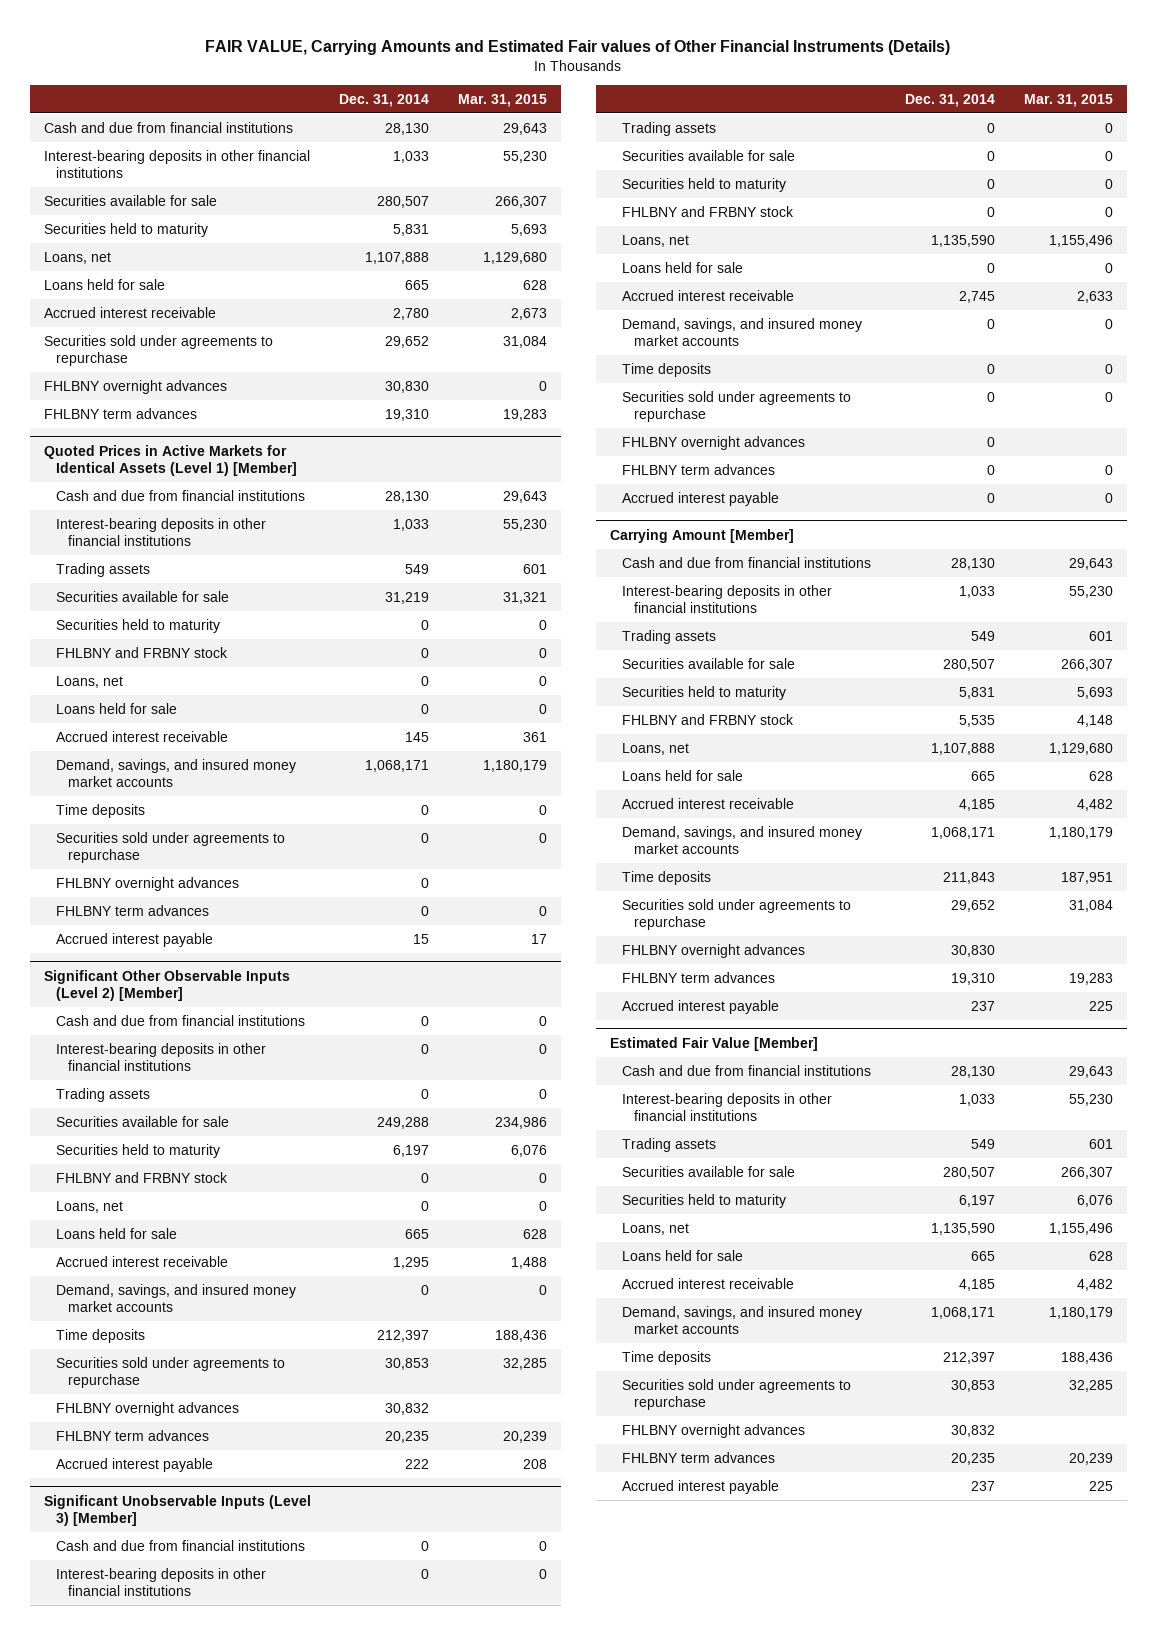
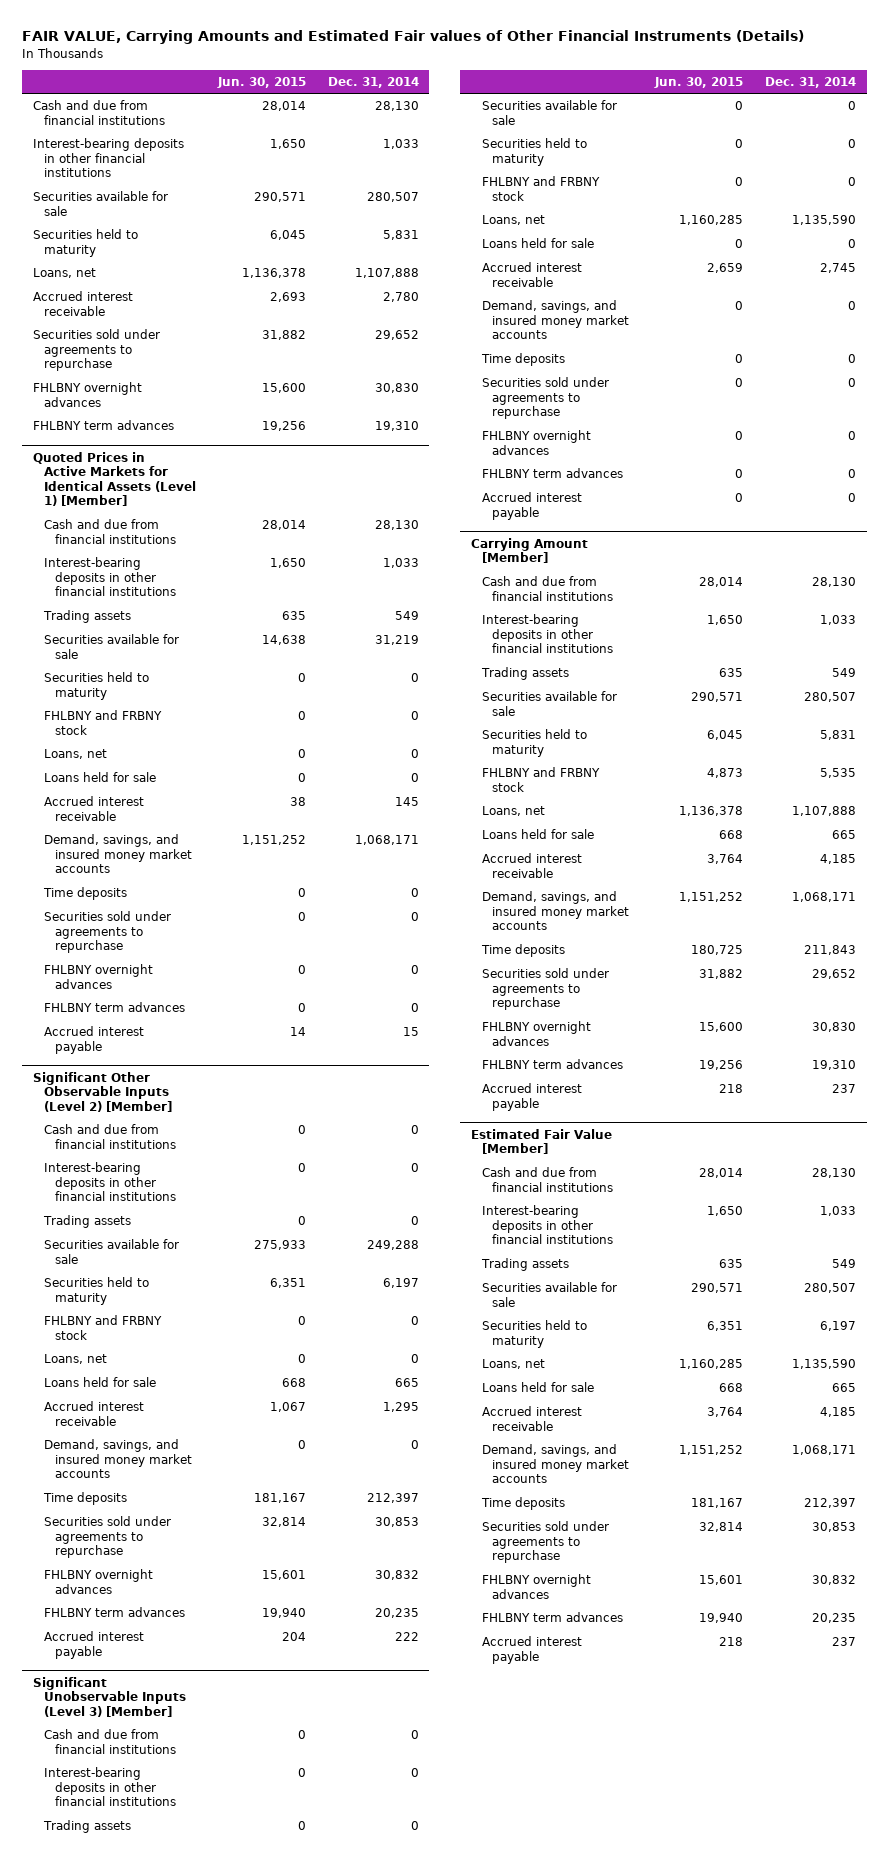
- | Dec. 31, 2014 | Mar. 31, 2015
+ | Jun. 30, 2015 | Dec. 31, 2014
- Loans held for sale | 665 | 628

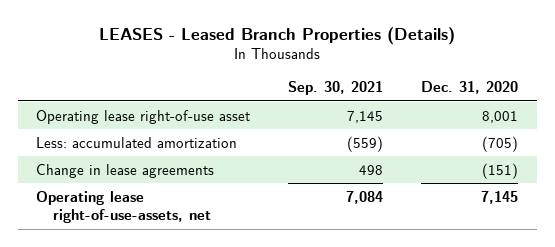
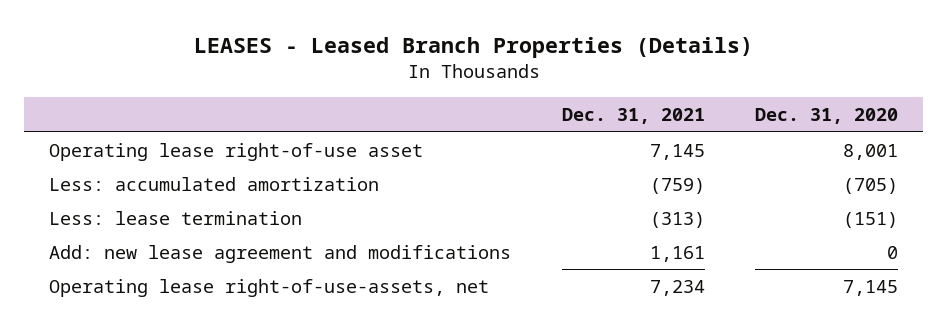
- | Sep. 30, 2021 | Dec. 31, 2020
+ | Dec. 31, 2021 | Dec. 31, 2020
- Change in lease agreements | 498 | (151)
+ Less: lease termination | (313) | (151)
+ Add: new lease agreement and modifications | 1,161 | 0

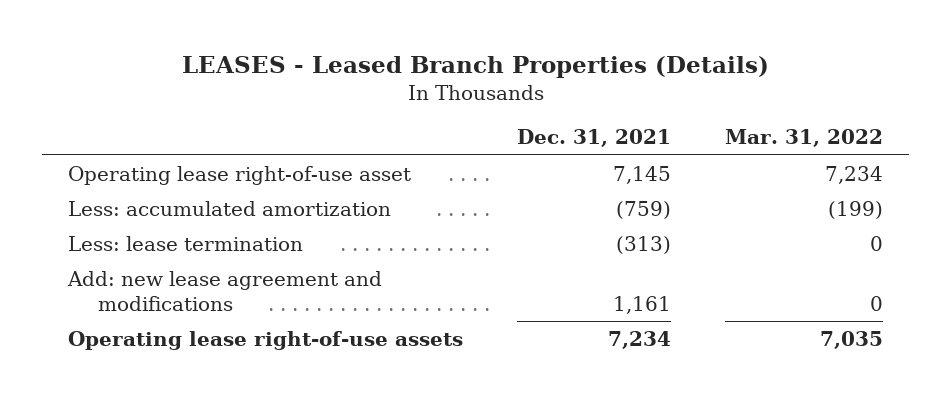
- | Dec. 31, 2021 | Dec. 31, 2020
+ | Dec. 31, 2021 | Mar. 31, 2022
- Operating lease right-of-use-assets, net | 7,234 | 7,145
+ Operating lease right-of-use assets | 7,234 | 7,035

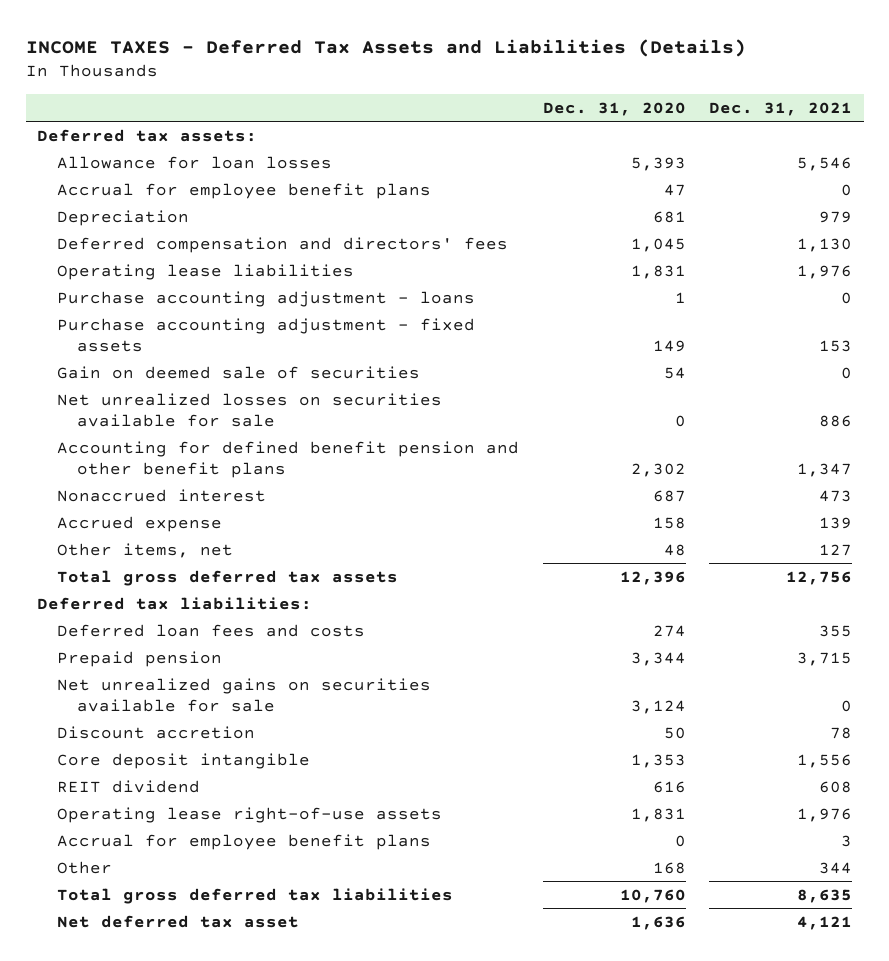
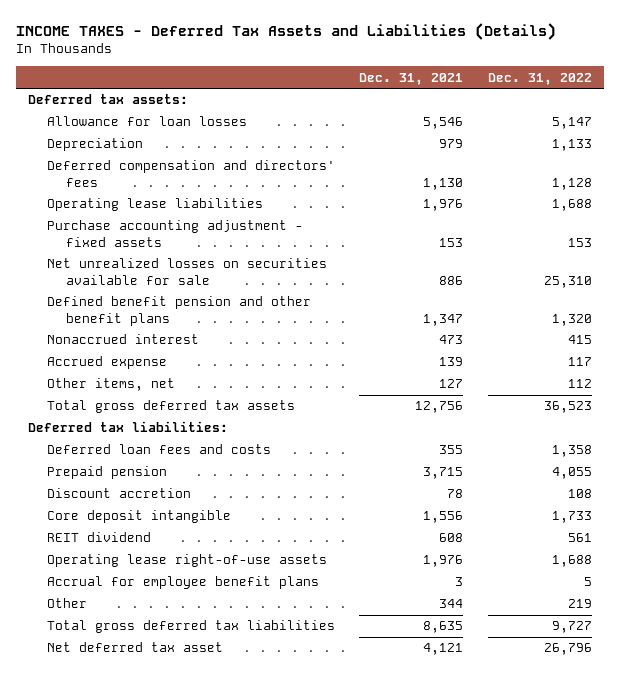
- | Dec. 31, 2020 | Dec. 31, 2021
+ | Dec. 31, 2021 | Dec. 31, 2022
- Accrual for employee benefit plans | 47 | 0
- Purchase accounting adjustment - loans | 1 | 0
- Gain on deemed sale of securities | 54 | 0
- Accounting for defined benefit pension and other benefit plans | 2,302 | 1,347
+ Defined benefit pension and other benefit plans | 1,347 | 1,320
- Net unrealized gains on securities available for sale | 3,124 | 0

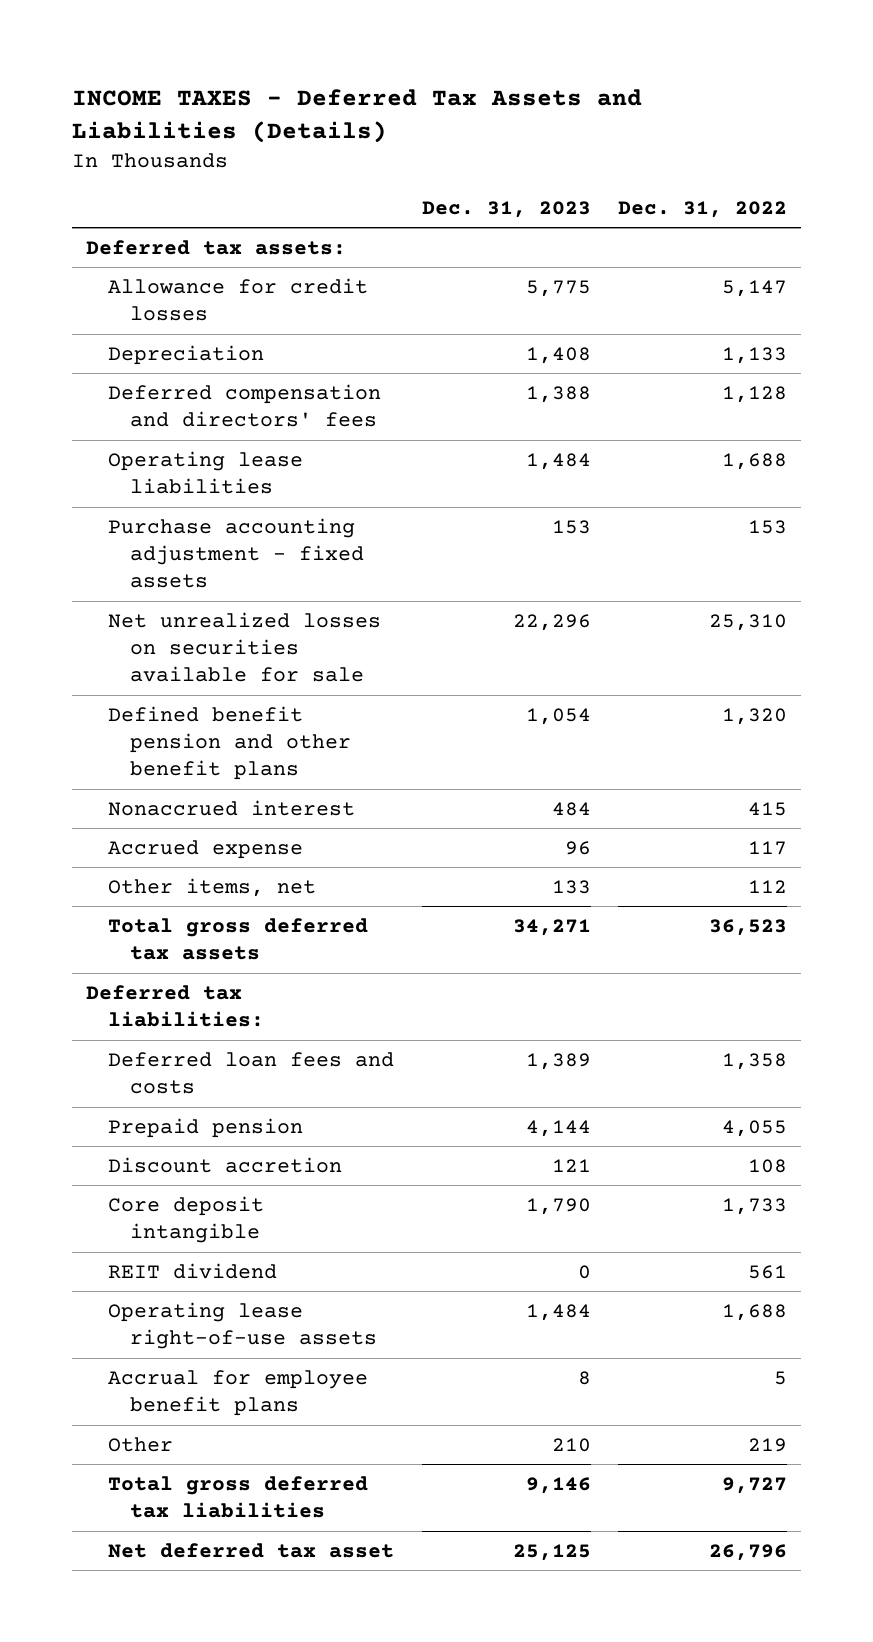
- | Dec. 31, 2021 | Dec. 31, 2022
+ | Dec. 31, 2023 | Dec. 31, 2022
- Allowance for loan losses | 5,546 | 5,147
+ Allowance for credit losses | 5,775 | 5,147

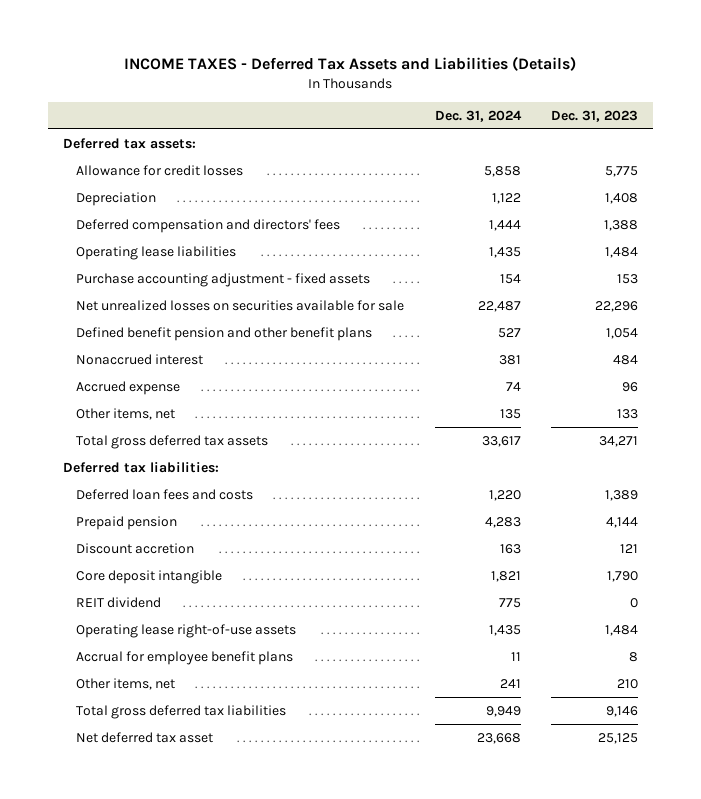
- | Dec. 31, 2023 | Dec. 31, 2022
+ | Dec. 31, 2024 | Dec. 31, 2023
- Other | 210 | 219
+ Other items, net | 241 | 210

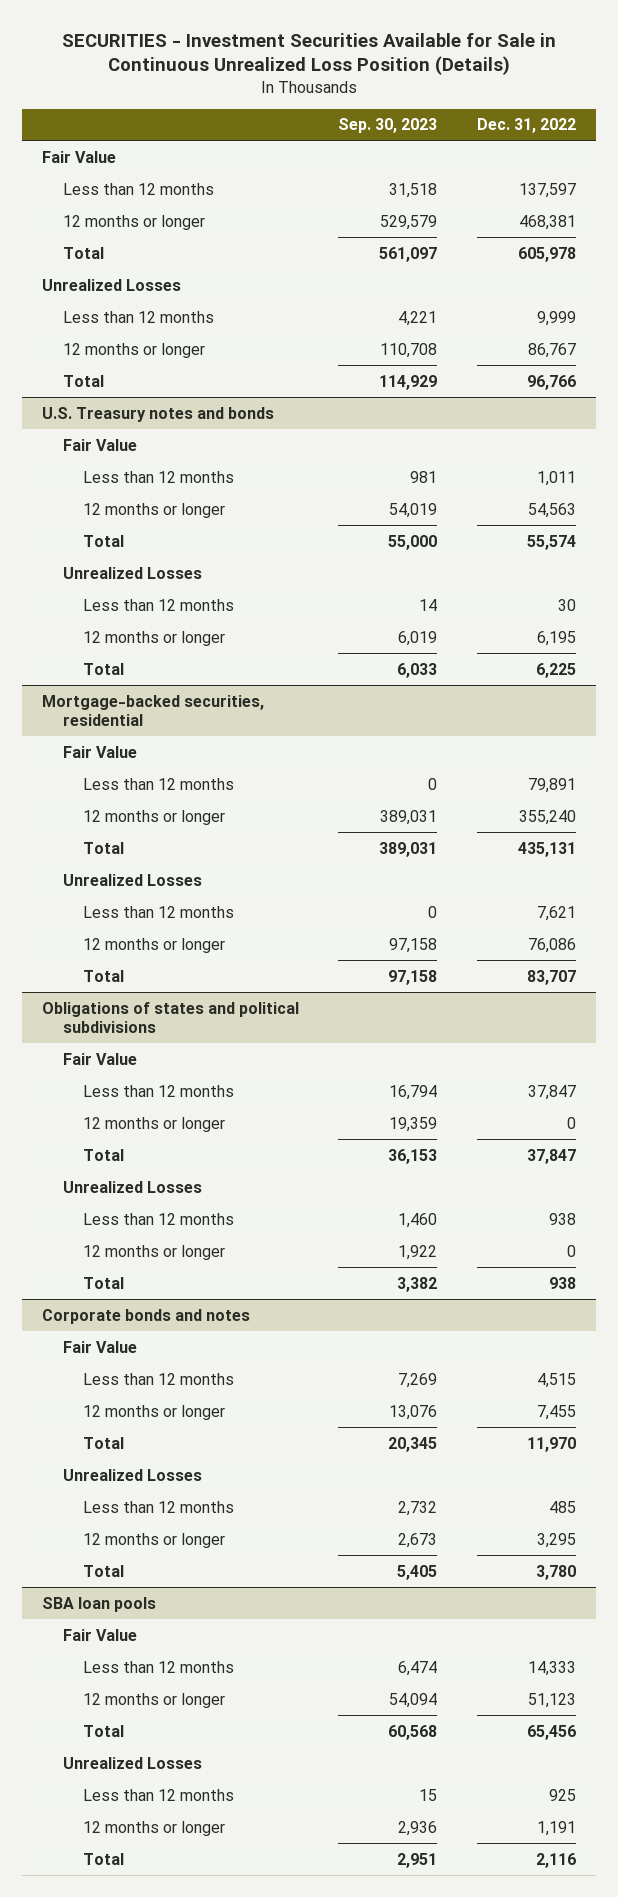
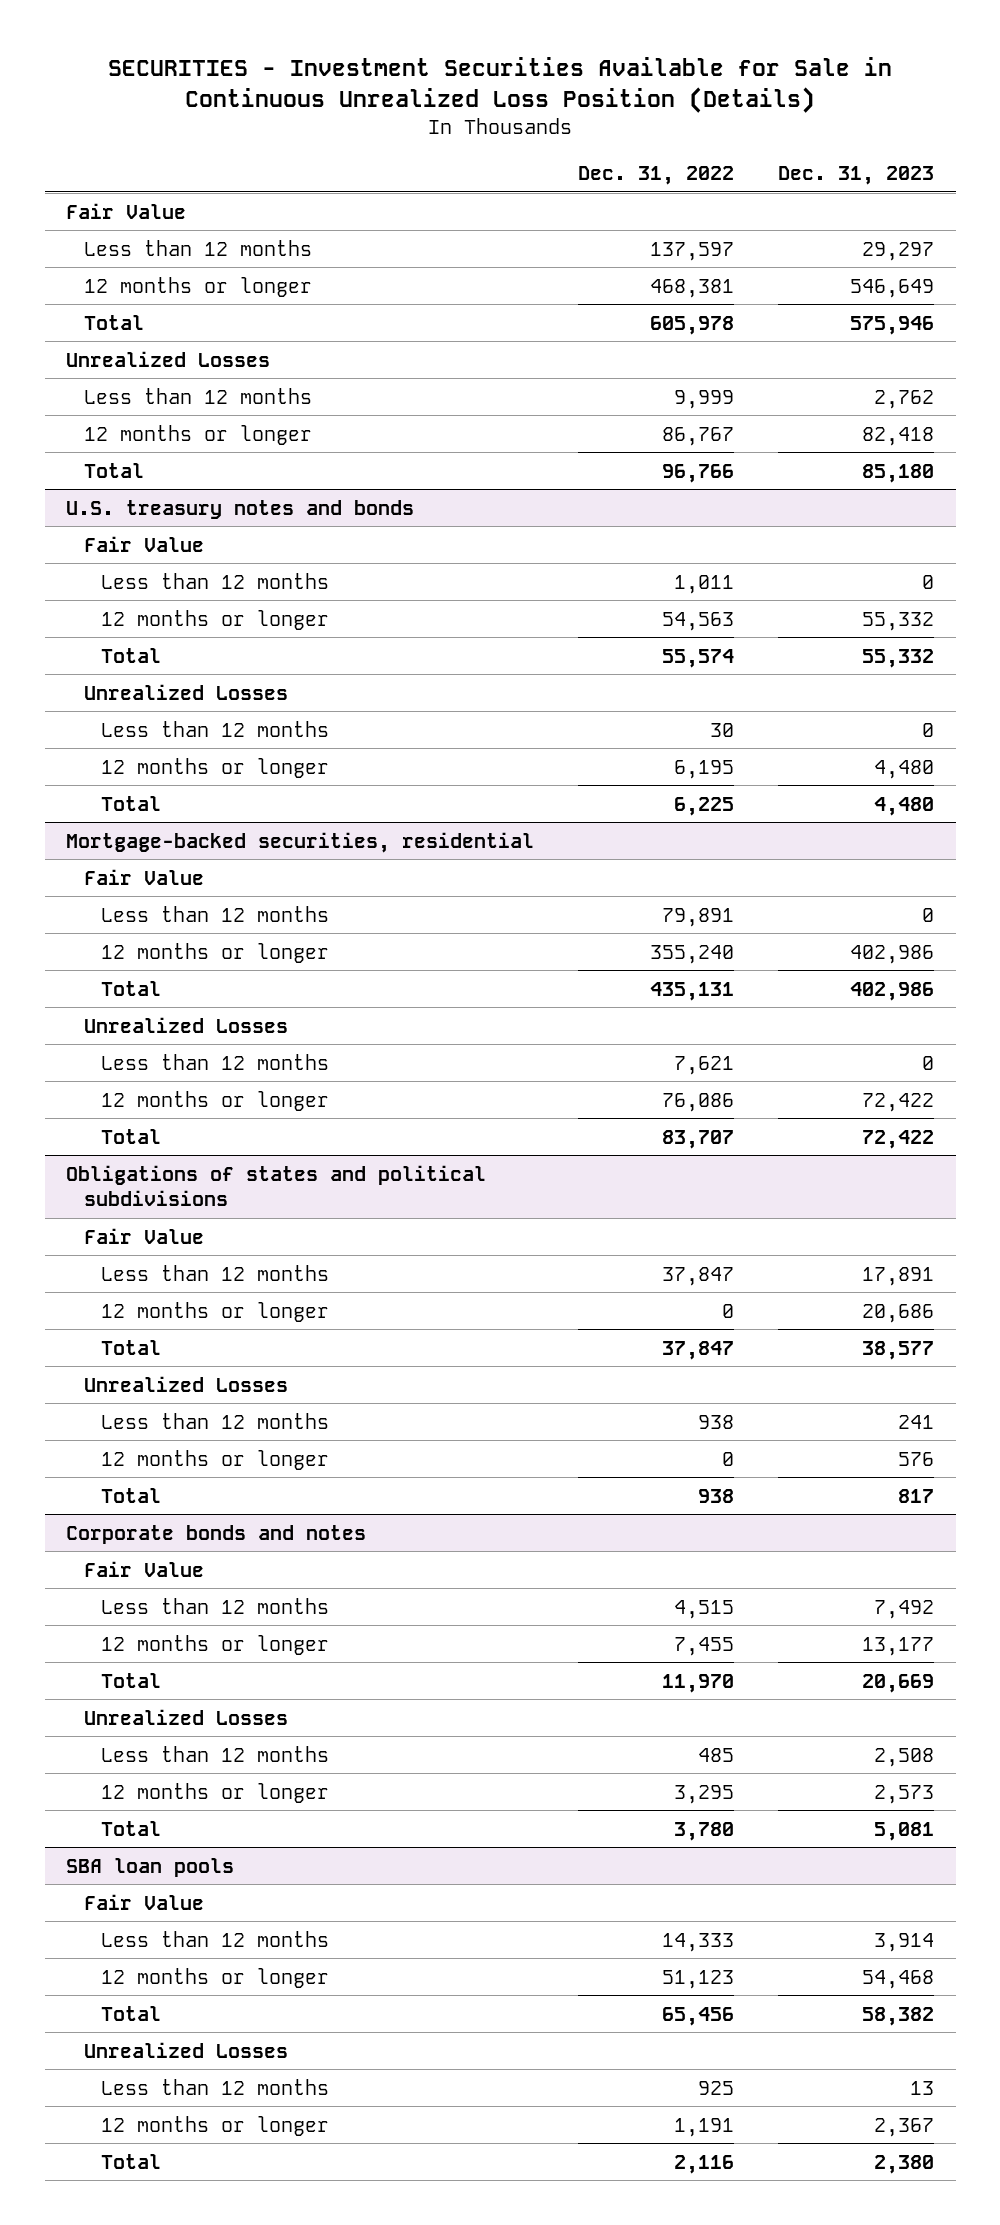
- | Sep. 30, 2023 | Dec. 31, 2022
+ | Dec. 31, 2022 | Dec. 31, 2023
- U.S. Treasury notes and bonds
+ U.S. treasury notes and bonds

